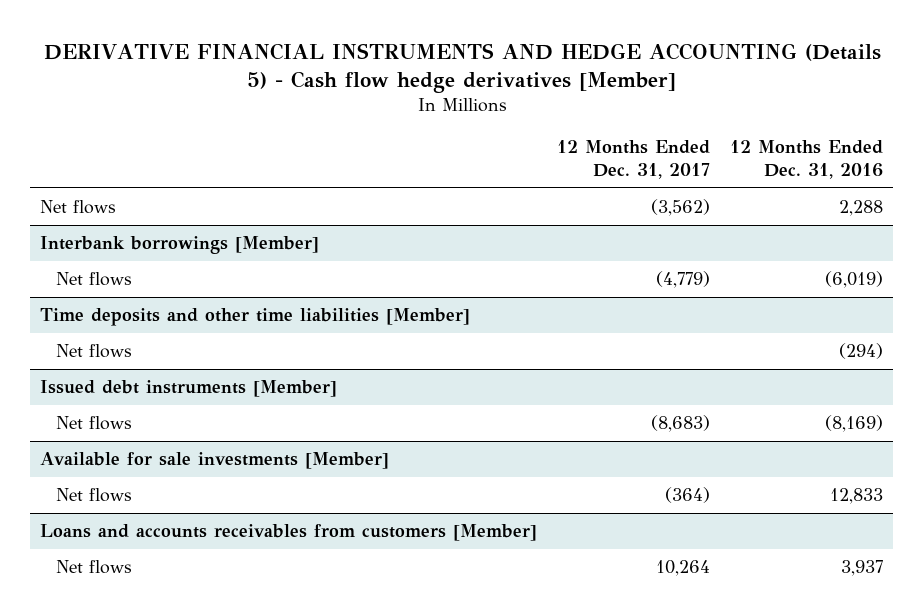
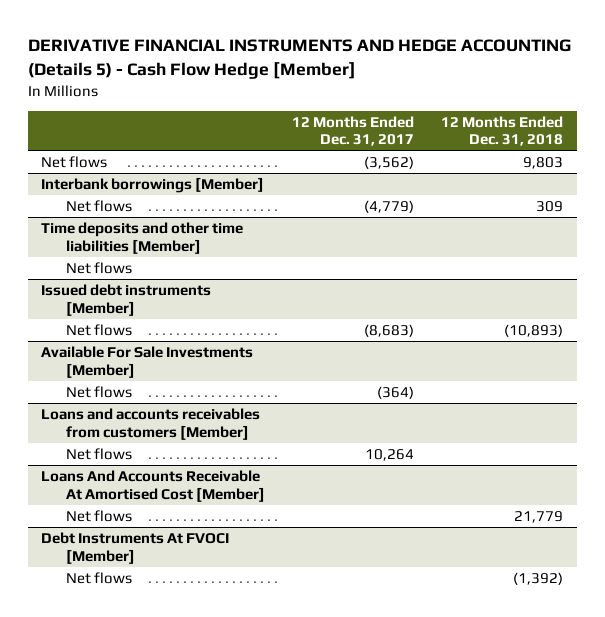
- DERIVATIVE FINANCIAL INSTRUMENTS AND HEDGE ACCOUNTING (Details 5) - Cash flow hedge derivatives [Member]
+ DERIVATIVE FINANCIAL INSTRUMENTS AND HEDGE ACCOUNTING (Details 5) - Cash Flow Hedge [Member]
- | 12 Months Ended Dec. 31, 2017 | 12 Months Ended Dec. 31, 2016
+ | 12 Months Ended Dec. 31, 2017 | 12 Months Ended Dec. 31, 2018
- Available for sale investments [Member]
+ Available For Sale Investments [Member]
+ Loans And Accounts Receivable At Amortised Cost [Member]
+ Net flows | | 21,779
+ Debt Instruments At FVOCI [Member]
+ Net flows | | (1,392)

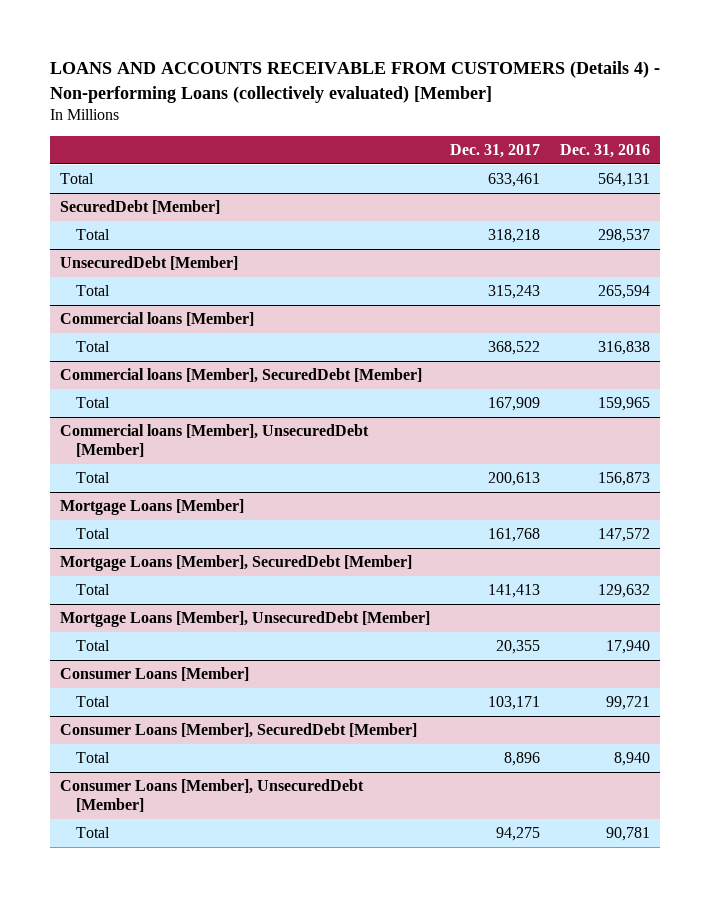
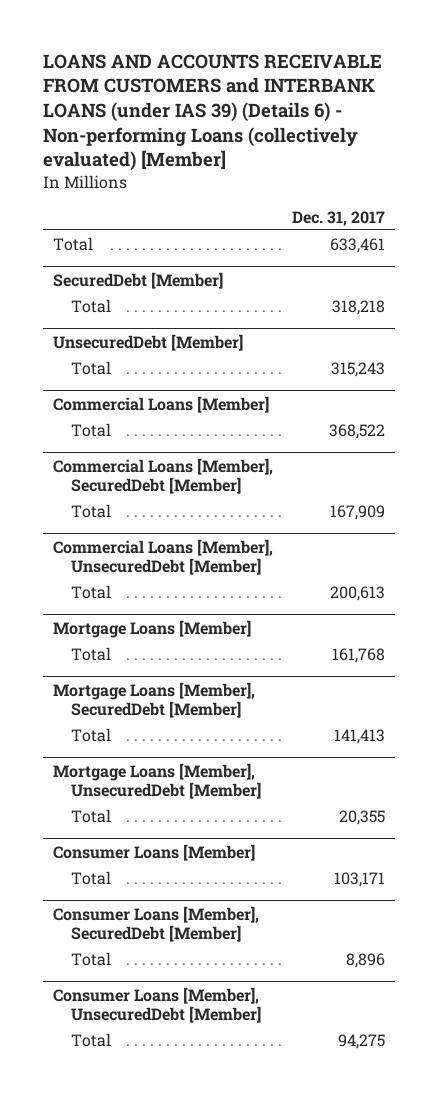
- LOANS AND ACCOUNTS RECEIVABLE FROM CUSTOMERS (Details 4) - Non-performing Loans (collectively evaluated) [Member]
+ LOANS AND ACCOUNTS RECEIVABLE FROM CUSTOMERS and INTERBANK LOANS (under IAS 39) (Details 6) - Non-performing Loans (collectively evaluated) [Member]
- | Dec. 31, 2017 | Dec. 31, 2016
+ | Dec. 31, 2017
- Commercial loans [Member]
+ Commercial Loans [Member]
- Commercial loans [Member], SecuredDebt [Member]
+ Commercial Loans [Member], SecuredDebt [Member]
- Commercial loans [Member], UnsecuredDebt [Member]
+ Commercial Loans [Member], UnsecuredDebt [Member]

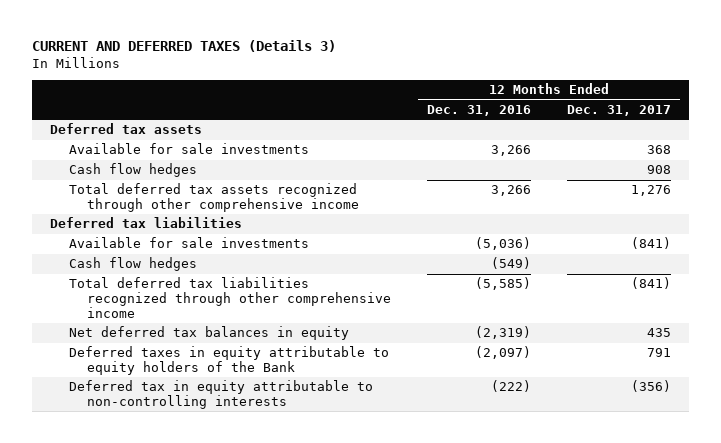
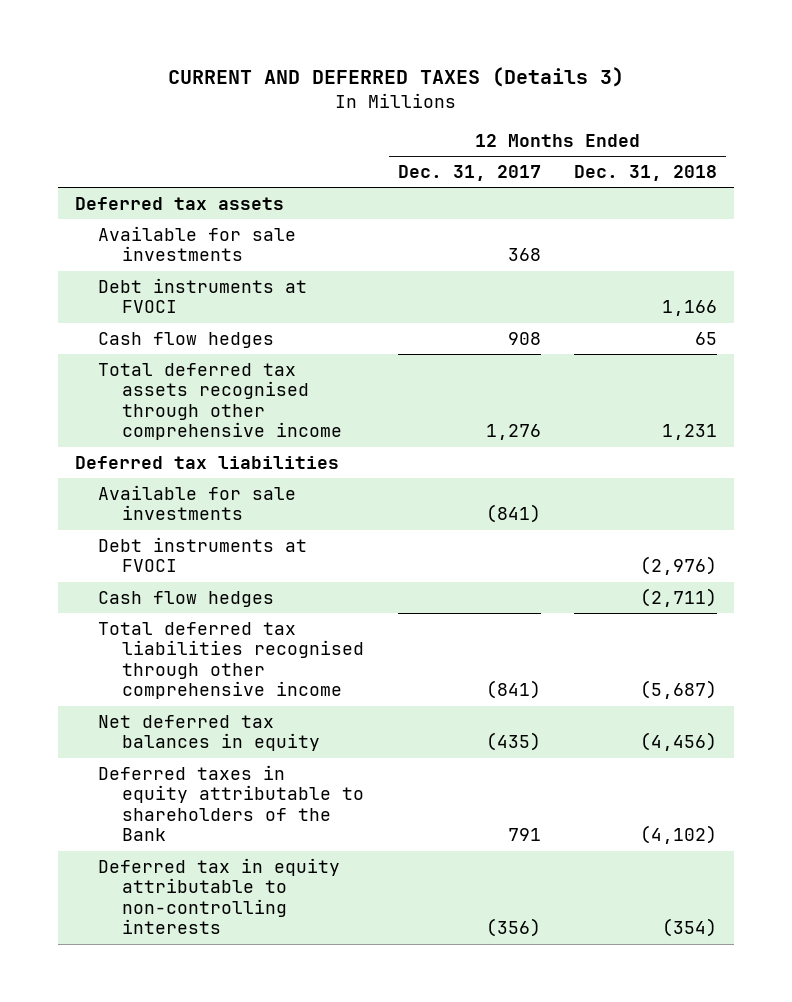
- | 12 Months Ended Dec. 31, 2016 | 12 Months Ended Dec. 31, 2017
+ | 12 Months Ended Dec. 31, 2017 | 12 Months Ended Dec. 31, 2018
+ Debt instruments at FVOCI | | 1,166
- Total deferred tax assets recognized through other comprehensive income | 3,266 | 1,276
+ Total deferred tax assets recognised through other comprehensive income | 1,276 | 1,231
+ Debt instruments at FVOCI | | (2,976)
- Total deferred tax liabilities recognized through other comprehensive income | (5,585) | (841)
- Net deferred tax balances in equity | (2,319) | 435
- Deferred taxes in equity attributable to equity holders of the Bank | (2,097) | 791
+ Total deferred tax liabilities recognised through other comprehensive income | (841) | (5,687)
+ Net deferred tax balances in equity | (435) | (4,456)
+ Deferred taxes in equity attributable to shareholders of the Bank | 791 | (4,102)

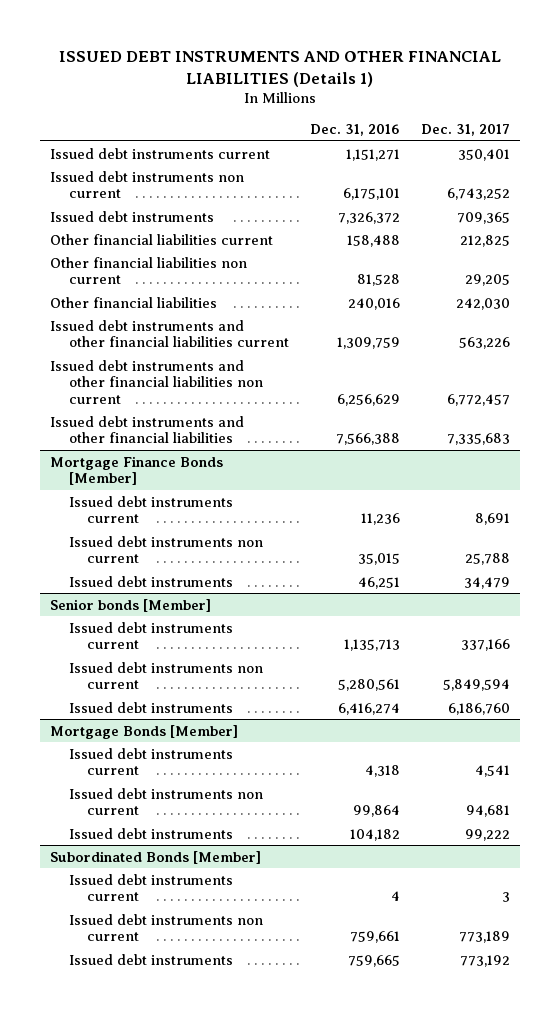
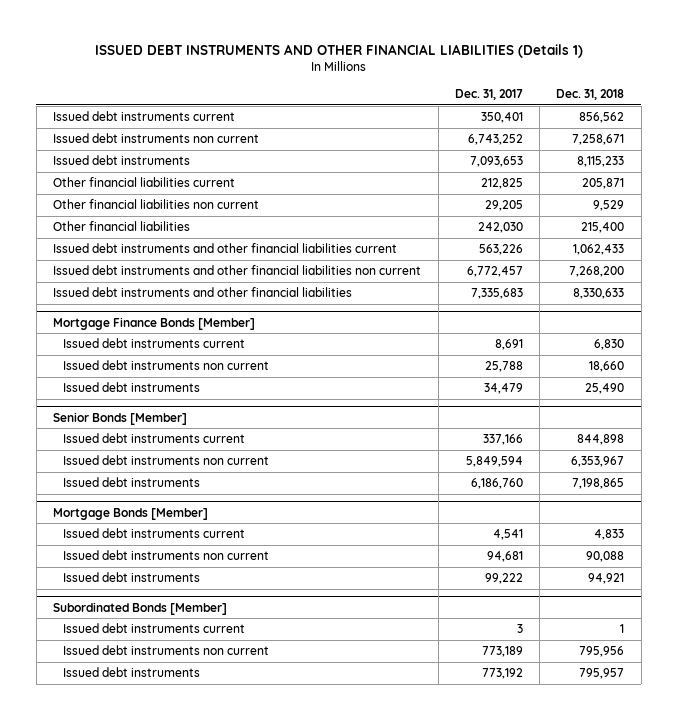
- | Dec. 31, 2016 | Dec. 31, 2017
+ | Dec. 31, 2017 | Dec. 31, 2018
- Issued debt instruments | 7,326,372 | 709,365
+ Issued debt instruments | 7,093,653 | 8,115,233
- Senior bonds [Member]
+ Senior Bonds [Member]

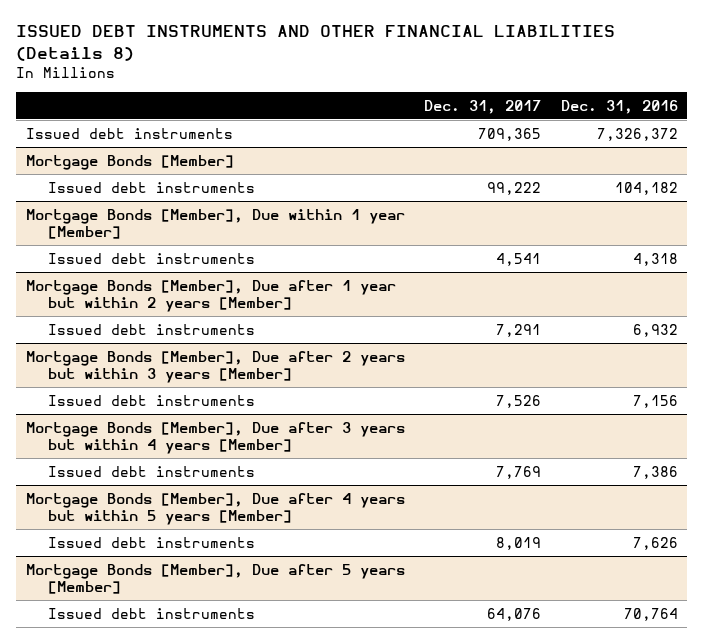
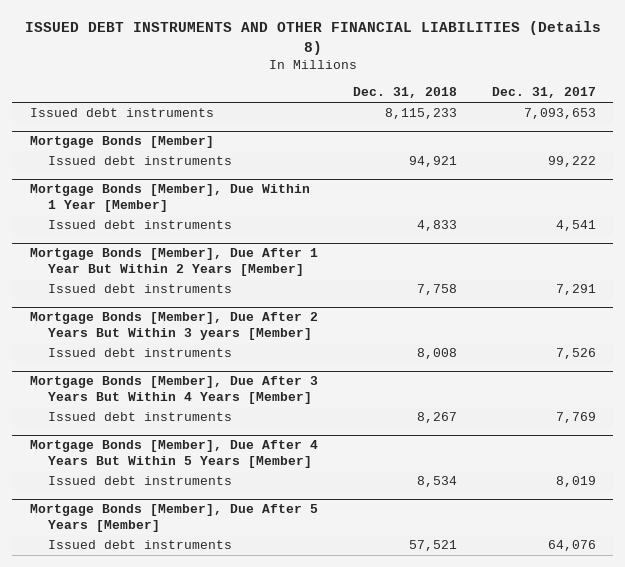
- | Dec. 31, 2017 | Dec. 31, 2016
+ | Dec. 31, 2018 | Dec. 31, 2017
- Issued debt instruments | 709,365 | 7,326,372
+ Issued debt instruments | 8,115,233 | 7,093,653
- Mortgage Bonds [Member], Due within 1 year [Member]
+ Mortgage Bonds [Member], Due Within 1 Year [Member]
- Mortgage Bonds [Member], Due after 1 year but within 2 years [Member]
+ Mortgage Bonds [Member], Due After 1 Year But Within 2 Years [Member]
- Mortgage Bonds [Member], Due after 2 years but within 3 years [Member]
+ Mortgage Bonds [Member], Due After 2 Years But Within 3 years [Member]
- Mortgage Bonds [Member], Due after 3 years but within 4 years [Member]
+ Mortgage Bonds [Member], Due After 3 Years But Within 4 Years [Member]
- Mortgage Bonds [Member], Due after 4 years but within 5 years [Member]
+ Mortgage Bonds [Member], Due After 4 Years But Within 5 Years [Member]
- Mortgage Bonds [Member], Due after 5 years [Member]
+ Mortgage Bonds [Member], Due After 5 Years [Member]

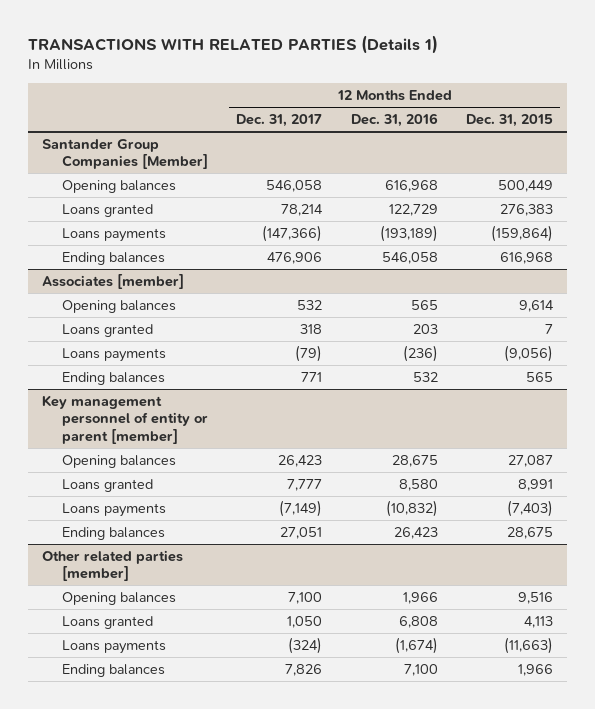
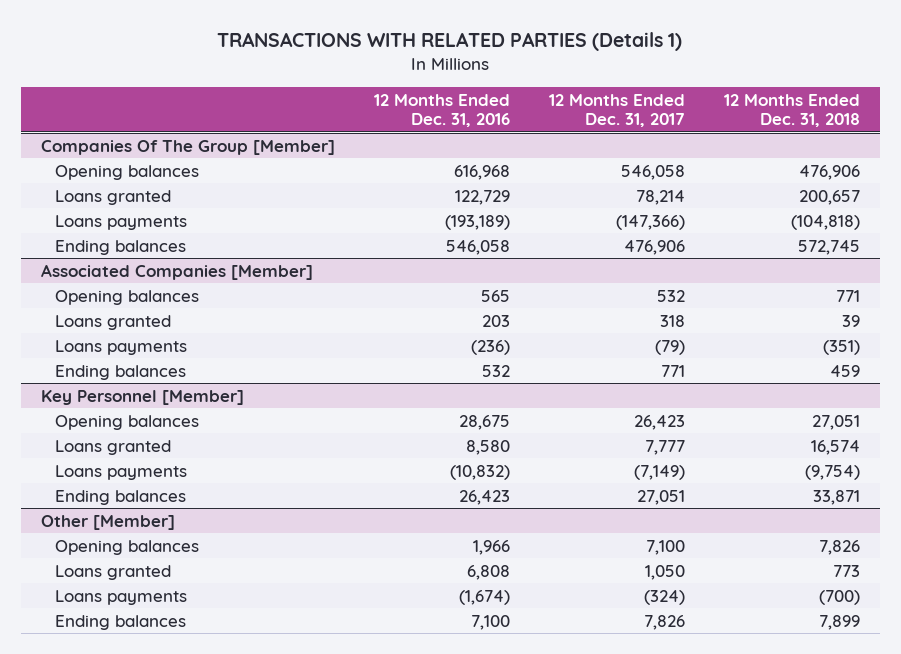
- | 12 Months Ended Dec. 31, 2017 | 12 Months Ended Dec. 31, 2016 | 12 Months Ended Dec. 31, 2015
+ | 12 Months Ended Dec. 31, 2016 | 12 Months Ended Dec. 31, 2017 | 12 Months Ended Dec. 31, 2018
- Santander Group Companies [Member]
+ Companies Of The Group [Member]
- Associates [member]
+ Associated Companies [Member]
- Key management personnel of entity or parent [member]
+ Key Personnel [Member]
- Other related parties [member]
+ Other [Member]

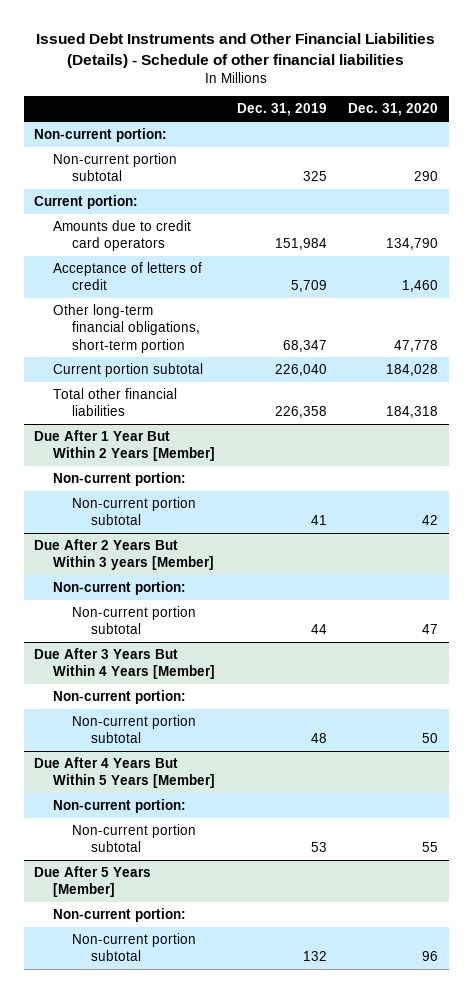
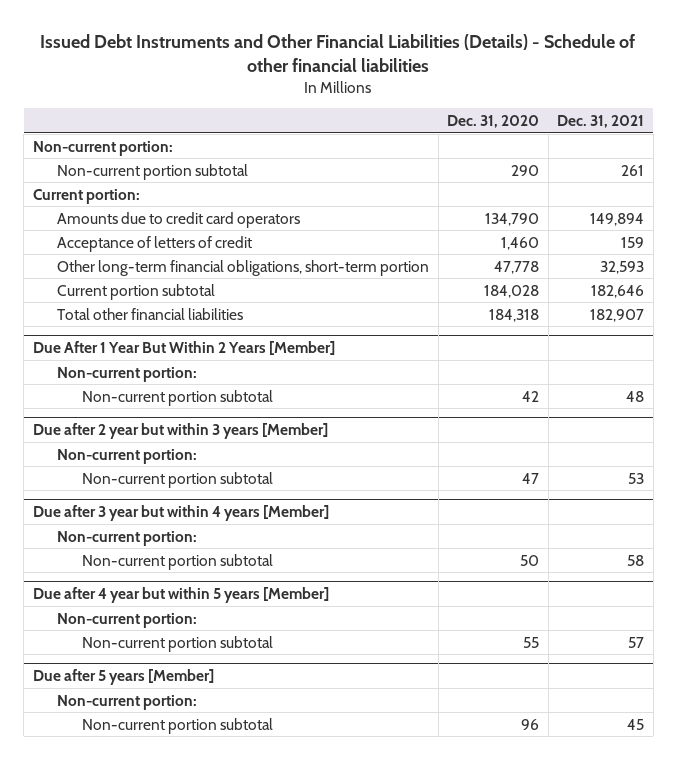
- | Dec. 31, 2019 | Dec. 31, 2020
+ | Dec. 31, 2020 | Dec. 31, 2021
- Due After 2 Years But Within 3 years [Member]
+ Due after 2 year but within 3 years [Member]
- Due After 3 Years But Within 4 Years [Member]
+ Due after 3 year but within 4 years [Member]
- Due After 4 Years But Within 5 Years [Member]
+ Due after 4 year but within 5 years [Member]
- Due After 5 Years [Member]
+ Due after 5 years [Member]

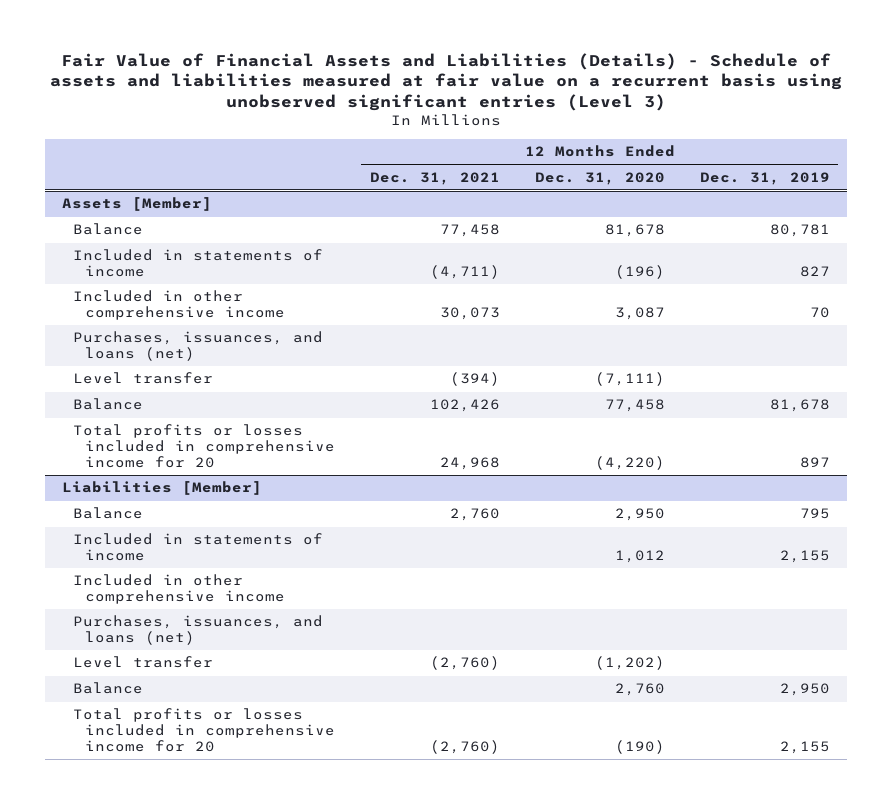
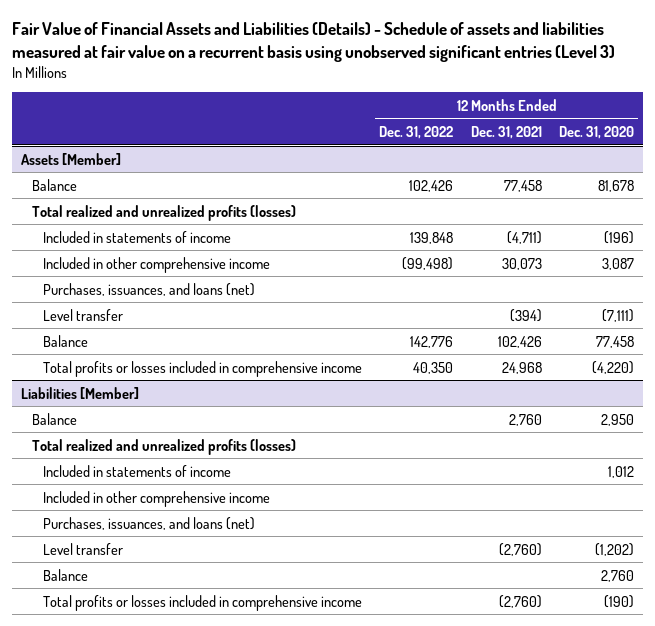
- | 12 Months Ended Dec. 31, 2021 | 12 Months Ended Dec. 31, 2020 | 12 Months Ended Dec. 31, 2019
+ | 12 Months Ended Dec. 31, 2022 | 12 Months Ended Dec. 31, 2021 | 12 Months Ended Dec. 31, 2020
@ Assets [Member]
+ Total realized and unrealized profits (losses)
- Total profits or losses included in comprehensive income for 20 | 24,968 | (4,220) | 897
+ Total profits or losses included in comprehensive income | 40,350 | 24,968 | (4,220)
@ Liabilities [Member]
+ Total realized and unrealized profits (losses)
- Total profits or losses included in comprehensive income for 20 | (2,760) | (190) | 2,155
+ Total profits or losses included in comprehensive income | | (2,760) | (190)

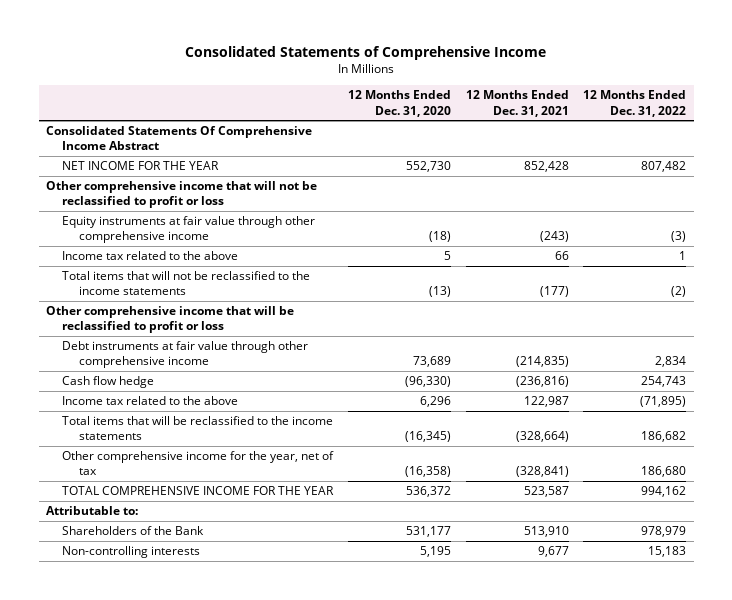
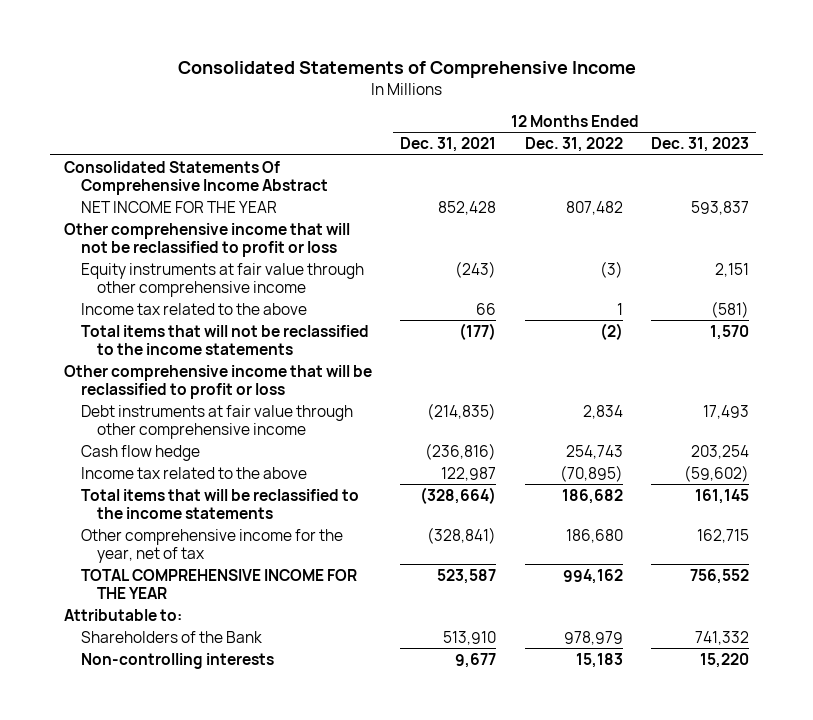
- | 12 Months Ended Dec. 31, 2020 | 12 Months Ended Dec. 31, 2021 | 12 Months Ended Dec. 31, 2022
+ | 12 Months Ended Dec. 31, 2021 | 12 Months Ended Dec. 31, 2022 | 12 Months Ended Dec. 31, 2023
- Income tax related to the above | 6,296 | 122,987 | (71,895)
+ Income tax related to the above | 122,987 | (70,895) | (59,602)

